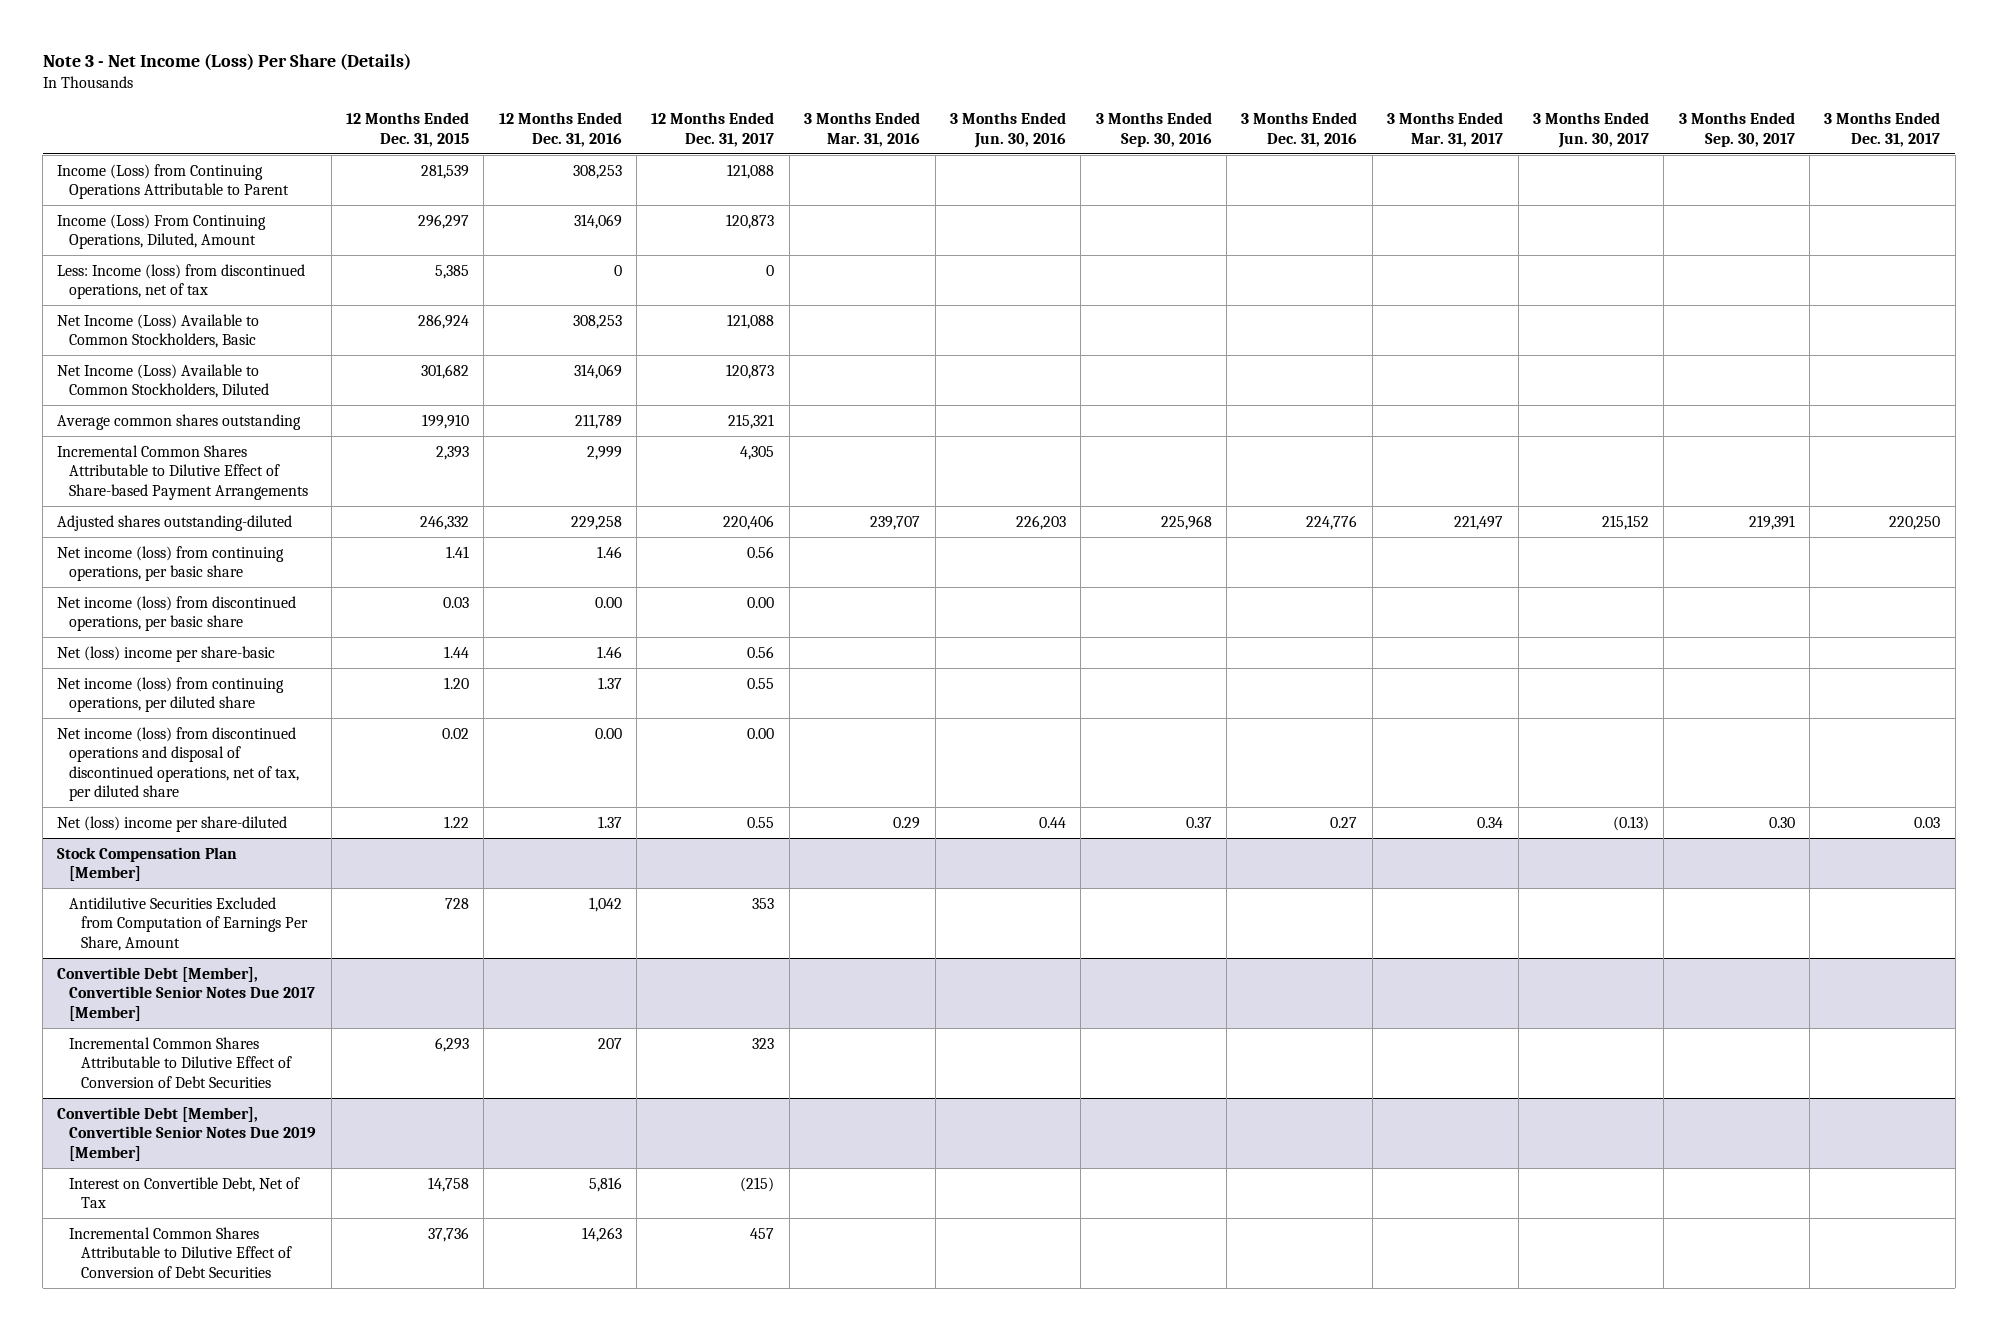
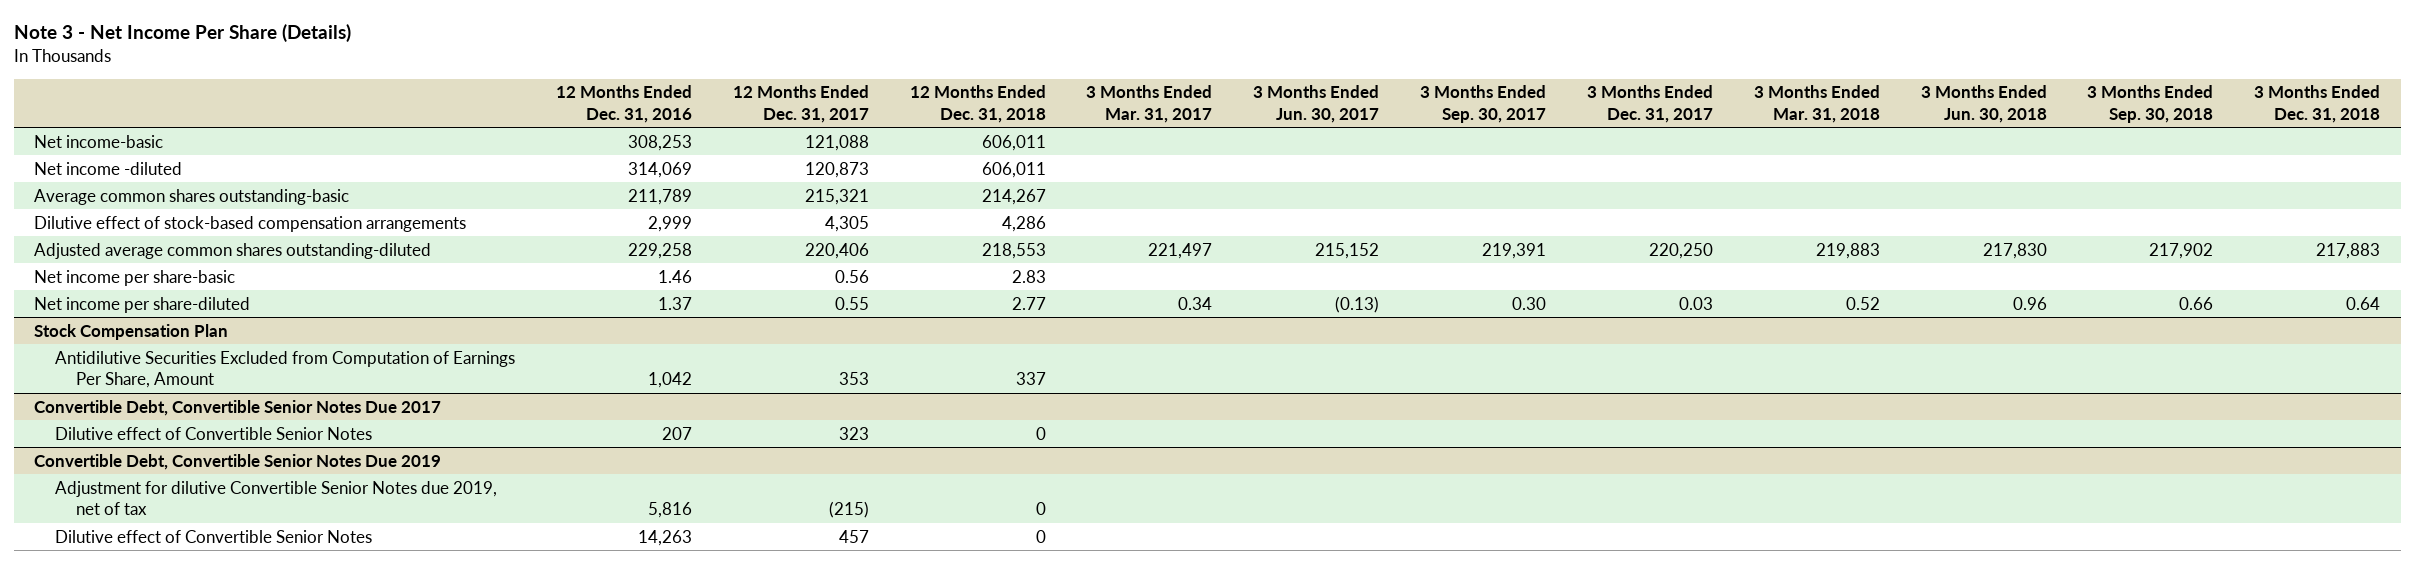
- Note 3 - Net Income (Loss) Per Share (Details)
+ Note 3 - Net Income Per Share (Details)
- | 12 Months Ended Dec. 31, 2015 | 12 Months Ended Dec. 31, 2016 | 12 Months Ended Dec. 31, 2017 | 3 Months Ended Mar. 31, 2016 | 3 Months Ended Jun. 30, 2016 | 3 Months Ended Sep. 30, 2016 | 3 Months Ended Dec. 31, 2016 | 3 Months Ended Mar. 31, 2017 | 3 Months Ended Jun. 30, 2017 | 3 Months Ended Sep. 30, 2017 | 3 Months Ended Dec. 31, 2017
+ | 12 Months Ended Dec. 31, 2016 | 12 Months Ended Dec. 31, 2017 | 12 Months Ended Dec. 31, 2018 | 3 Months Ended Mar. 31, 2017 | 3 Months Ended Jun. 30, 2017 | 3 Months Ended Sep. 30, 2017 | 3 Months Ended Dec. 31, 2017 | 3 Months Ended Mar. 31, 2018 | 3 Months Ended Jun. 30, 2018 | 3 Months Ended Sep. 30, 2018 | 3 Months Ended Dec. 31, 2018
- Income (Loss) from Continuing Operations Attributable to Parent | 281,539 | 308,253 | 121,088 | | | | | | | |
- Income (Loss) From Continuing Operations, Diluted, Amount | 296,297 | 314,069 | 120,873 | | | | | | | |
- Less: Income (loss) from discontinued operations, net of tax | 5,385 | 0 | 0 | | | | | | | |
- Net Income (Loss) Available to Common Stockholders, Basic | 286,924 | 308,253 | 121,088 | | | | | | | |
- Net Income (Loss) Available to Common Stockholders, Diluted | 301,682 | 314,069 | 120,873 | | | | | | | |
- Average common shares outstanding | 199,910 | 211,789 | 215,321 | | | | | | | |
- Incremental Common Shares Attributable to Dilutive Effect of Share-based Payment Arrangements | 2,393 | 2,999 | 4,305 | | | | | | | |
- Adjusted shares outstanding-diluted | 246,332 | 229,258 | 220,406 | 239,707 | 226,203 | 225,968 | 224,776 | 221,497 | 215,152 | 219,391 | 220,250
- Net income (loss) from continuing operations, per basic share | 1.41 | 1.46 | 0.56 | | | | | | | |
- Net income (loss) from discontinued operations, per basic share | 0.03 | 0.00 | 0.00 | | | | | | | |
- Net (loss) income per share-basic | 1.44 | 1.46 | 0.56 | | | | | | | |
- Net income (loss) from continuing operations, per diluted share | 1.20 | 1.37 | 0.55 | | | | | | | |
- Net income (loss) from discontinued operations and disposal of discontinued operations, net of tax, per diluted share | 0.02 | 0.00 | 0.00 | | | | | | | |
- Net (loss) income per share-diluted | 1.22 | 1.37 | 0.55 | 0.29 | 0.44 | 0.37 | 0.27 | 0.34 | (0.13) | 0.30 | 0.03
- Stock Compensation Plan [Member]
+ Net income-basic | 308,253 | 121,088 | 606,011 | | | | | | | |
+ Net income -diluted | 314,069 | 120,873 | 606,011 | | | | | | | |
+ Average common shares outstanding-basic | 211,789 | 215,321 | 214,267 | | | | | | | |
+ Dilutive effect of stock-based compensation arrangements | 2,999 | 4,305 | 4,286 | | | | | | | |
+ Adjusted average common shares outstanding-diluted | 229,258 | 220,406 | 218,553 | 221,497 | 215,152 | 219,391 | 220,250 | 219,883 | 217,830 | 217,902 | 217,883
+ Net income per share-basic | 1.46 | 0.56 | 2.83 | | | | | | | |
+ Net income per share-diluted | 1.37 | 0.55 | 2.77 | 0.34 | (0.13) | 0.30 | 0.03 | 0.52 | 0.96 | 0.66 | 0.64
+ Stock Compensation Plan
- Convertible Debt [Member], Convertible Senior Notes Due 2017 [Member]
- Incremental Common Shares Attributable to Dilutive Effect of Conversion of Debt Securities | 6,293 | 207 | 323 | | | | | | | |
- Convertible Debt [Member], Convertible Senior Notes Due 2019 [Member]
- Interest on Convertible Debt, Net of Tax | 14,758 | 5,816 | (215) | | | | | | | |
- Incremental Common Shares Attributable to Dilutive Effect of Conversion of Debt Securities | 37,736 | 14,263 | 457 | | | | | | | |
+ Convertible Debt, Convertible Senior Notes Due 2017
+ Dilutive effect of Convertible Senior Notes | 207 | 323 | 0 | | | | | | | |
+ Convertible Debt, Convertible Senior Notes Due 2019
+ Adjustment for dilutive Convertible Senior Notes due 2019, net of tax | 5,816 | (215) | 0 | | | | | | | |
+ Dilutive effect of Convertible Senior Notes | 14,263 | 457 | 0 | | | | | | | |

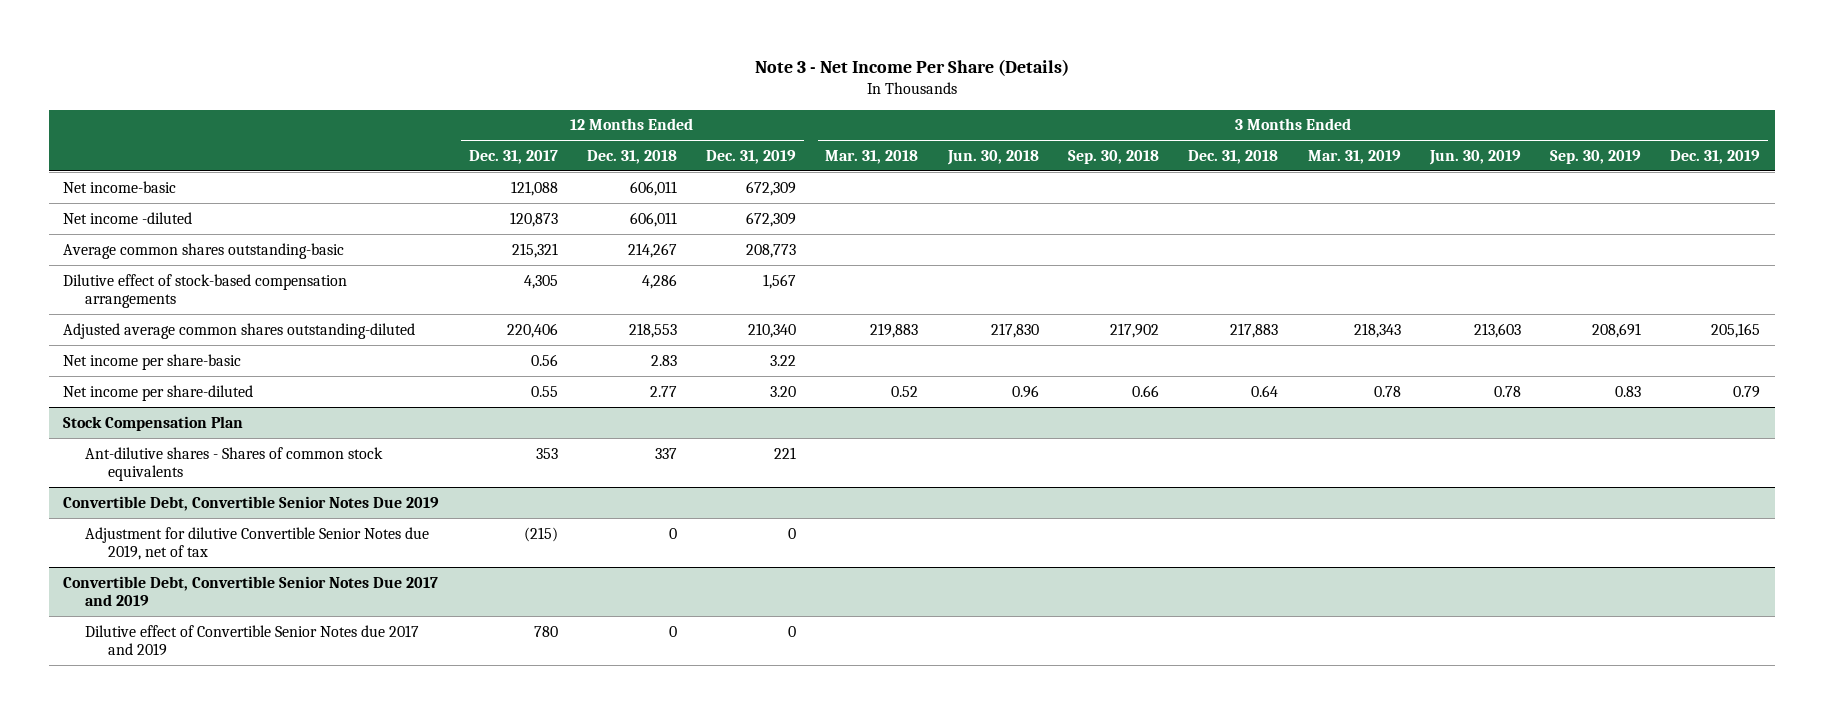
- | 12 Months Ended Dec. 31, 2016 | 12 Months Ended Dec. 31, 2017 | 12 Months Ended Dec. 31, 2018 | 3 Months Ended Mar. 31, 2017 | 3 Months Ended Jun. 30, 2017 | 3 Months Ended Sep. 30, 2017 | 3 Months Ended Dec. 31, 2017 | 3 Months Ended Mar. 31, 2018 | 3 Months Ended Jun. 30, 2018 | 3 Months Ended Sep. 30, 2018 | 3 Months Ended Dec. 31, 2018
+ | 12 Months Ended Dec. 31, 2017 | 12 Months Ended Dec. 31, 2018 | 12 Months Ended Dec. 31, 2019 | 3 Months Ended Mar. 31, 2018 | 3 Months Ended Jun. 30, 2018 | 3 Months Ended Sep. 30, 2018 | 3 Months Ended Dec. 31, 2018 | 3 Months Ended Mar. 31, 2019 | 3 Months Ended Jun. 30, 2019 | 3 Months Ended Sep. 30, 2019 | 3 Months Ended Dec. 31, 2019
@ Stock Compensation Plan
- Antidilutive Securities Excluded from Computation of Earnings Per Share, Amount | 1,042 | 353 | 337 | | | | | | | |
- Convertible Debt, Convertible Senior Notes Due 2017
- Dilutive effect of Convertible Senior Notes | 207 | 323 | 0 | | | | | | | |
@ Stock Compensation Plan
+ Ant-dilutive shares - Shares of common stock equivalents | 353 | 337 | 221 | | | | | | | |
@ Convertible Debt, Convertible Senior Notes Due 2019
- Dilutive effect of Convertible Senior Notes | 14,263 | 457 | 0 | | | | | | | |
+ Convertible Debt, Convertible Senior Notes Due 2017 and 2019
+ Dilutive effect of Convertible Senior Notes due 2017 and 2019 | 780 | 0 | 0 | | | | | | | |

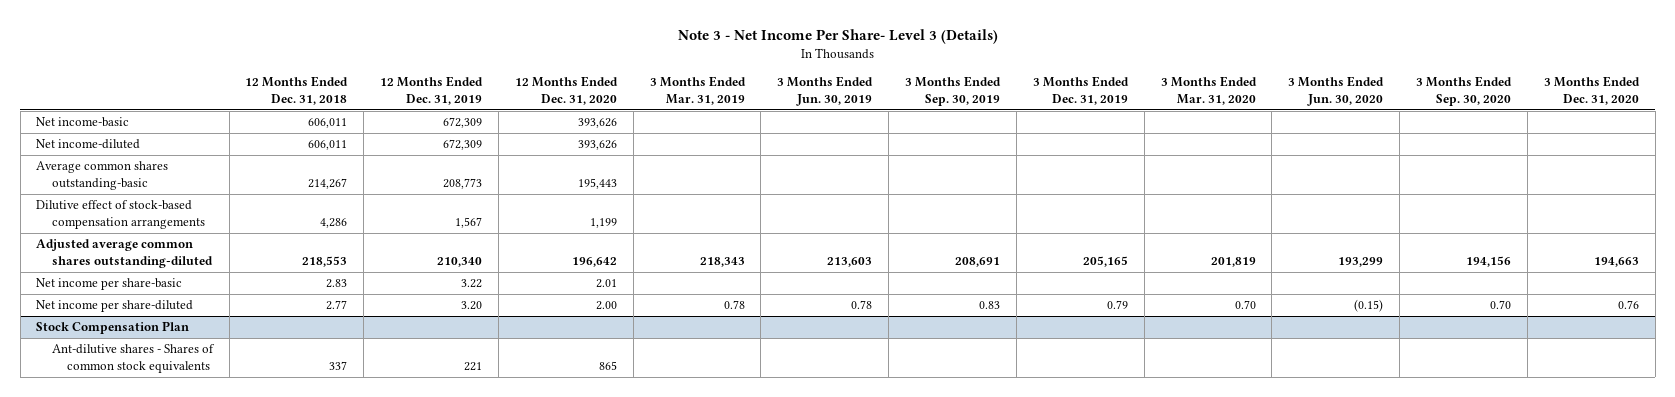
- Note 3 - Net Income Per Share (Details)
+ Note 3 - Net Income Per Share- Level 3 (Details)
- | 12 Months Ended Dec. 31, 2017 | 12 Months Ended Dec. 31, 2018 | 12 Months Ended Dec. 31, 2019 | 3 Months Ended Mar. 31, 2018 | 3 Months Ended Jun. 30, 2018 | 3 Months Ended Sep. 30, 2018 | 3 Months Ended Dec. 31, 2018 | 3 Months Ended Mar. 31, 2019 | 3 Months Ended Jun. 30, 2019 | 3 Months Ended Sep. 30, 2019 | 3 Months Ended Dec. 31, 2019
+ | 12 Months Ended Dec. 31, 2018 | 12 Months Ended Dec. 31, 2019 | 12 Months Ended Dec. 31, 2020 | 3 Months Ended Mar. 31, 2019 | 3 Months Ended Jun. 30, 2019 | 3 Months Ended Sep. 30, 2019 | 3 Months Ended Dec. 31, 2019 | 3 Months Ended Mar. 31, 2020 | 3 Months Ended Jun. 30, 2020 | 3 Months Ended Sep. 30, 2020 | 3 Months Ended Dec. 31, 2020
- Net income -diluted | 120,873 | 606,011 | 672,309 | | | | | | | |
+ Net income-diluted | 606,011 | 672,309 | 393,626 | | | | | | | |
- Convertible Debt, Convertible Senior Notes Due 2019
- Adjustment for dilutive Convertible Senior Notes due 2019, net of tax | (215) | 0 | 0 | | | | | | | |
- Convertible Debt, Convertible Senior Notes Due 2017 and 2019
- Dilutive effect of Convertible Senior Notes due 2017 and 2019 | 780 | 0 | 0 | | | | | | | |

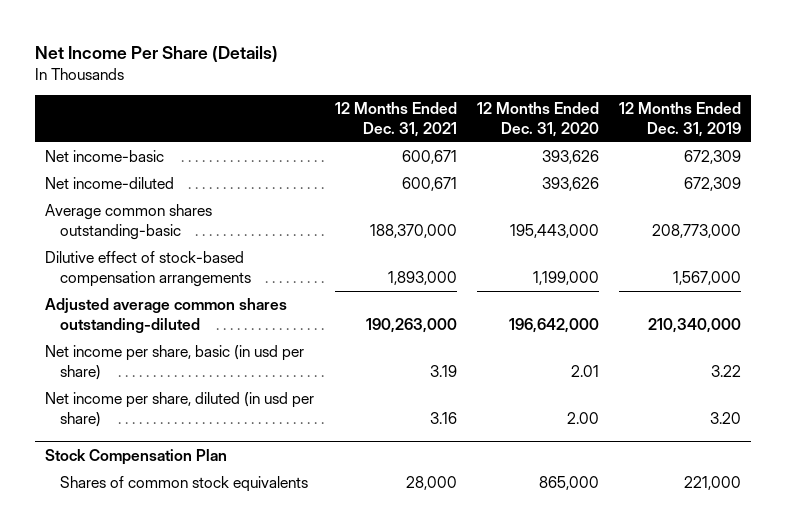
- Note 3 - Net Income Per Share- Level 3 (Details)
+ Net Income Per Share (Details)
- | 12 Months Ended Dec. 31, 2018 | 12 Months Ended Dec. 31, 2019 | 12 Months Ended Dec. 31, 2020 | 3 Months Ended Mar. 31, 2019 | 3 Months Ended Jun. 30, 2019 | 3 Months Ended Sep. 30, 2019 | 3 Months Ended Dec. 31, 2019 | 3 Months Ended Mar. 31, 2020 | 3 Months Ended Jun. 30, 2020 | 3 Months Ended Sep. 30, 2020 | 3 Months Ended Dec. 31, 2020
+ | 12 Months Ended Dec. 31, 2021 | 12 Months Ended Dec. 31, 2020 | 12 Months Ended Dec. 31, 2019
- Average common shares outstanding-basic | 214,267 | 208,773 | 195,443 | | | | | | | |
- Dilutive effect of stock-based compensation arrangements | 4,286 | 1,567 | 1,199 | | | | | | | |
- Adjusted average common shares outstanding-diluted | 218,553 | 210,340 | 196,642 | 218,343 | 213,603 | 208,691 | 205,165 | 201,819 | 193,299 | 194,156 | 194,663
- Net income per share-basic | 2.83 | 3.22 | 2.01 | | | | | | | |
- Net income per share-diluted | 2.77 | 3.20 | 2.00 | 0.78 | 0.78 | 0.83 | 0.79 | 0.70 | (0.15) | 0.70 | 0.76
+ Average common shares outstanding-basic | 188,370,000 | 195,443,000 | 208,773,000
+ Dilutive effect of stock-based compensation arrangements | 1,893,000 | 1,199,000 | 1,567,000
+ Adjusted average common shares outstanding-diluted | 190,263,000 | 196,642,000 | 210,340,000
+ Net income per share, basic (in usd per share) | 3.19 | 2.01 | 3.22
+ Net income per share, diluted (in usd per share) | 3.16 | 2.00 | 3.20
@ Stock Compensation Plan
- Ant-dilutive shares - Shares of common stock equivalents | 337 | 221 | 865 | | | | | | | |
+ Shares of common stock equivalents | 28,000 | 865,000 | 221,000

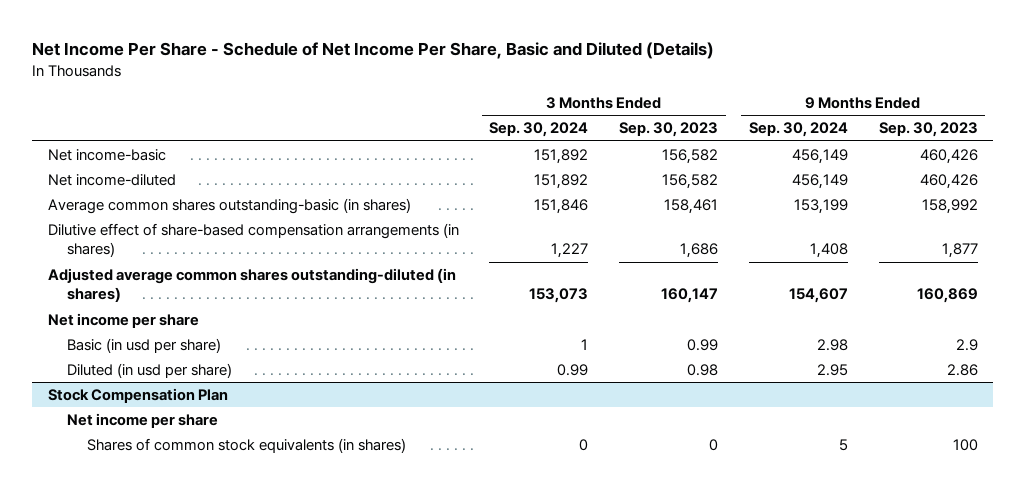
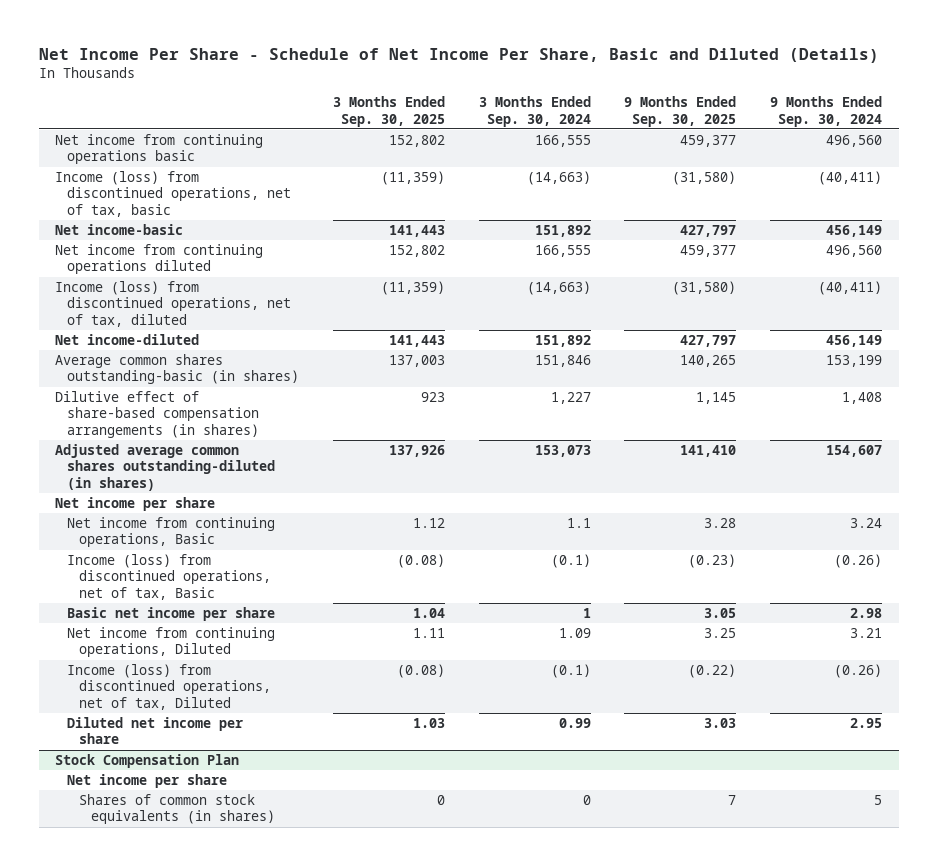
- | 3 Months Ended Sep. 30, 2024 | 3 Months Ended Sep. 30, 2023 | 9 Months Ended Sep. 30, 2024 | 9 Months Ended Sep. 30, 2023
+ | 3 Months Ended Sep. 30, 2025 | 3 Months Ended Sep. 30, 2024 | 9 Months Ended Sep. 30, 2025 | 9 Months Ended Sep. 30, 2024
+ Net income from continuing operations basic | 152,802 | 166,555 | 459,377 | 496,560
+ Income (loss) from discontinued operations, net of tax, basic | (11,359) | (14,663) | (31,580) | (40,411)
+ Net income from continuing operations diluted | 152,802 | 166,555 | 459,377 | 496,560
+ Income (loss) from discontinued operations, net of tax, diluted | (11,359) | (14,663) | (31,580) | (40,411)
- Basic (in usd per share) | 1 | 0.99 | 2.98 | 2.9
- Diluted (in usd per share) | 0.99 | 0.98 | 2.95 | 2.86
+ Net income from continuing operations, Basic | 1.12 | 1.1 | 3.28 | 3.24
+ Income (loss) from discontinued operations, net of tax, Basic | (0.08) | (0.1) | (0.23) | (0.26)
+ Basic net income per share | 1.04 | 1 | 3.05 | 2.98
+ Net income from continuing operations, Diluted | 1.11 | 1.09 | 3.25 | 3.21
+ Income (loss) from discontinued operations, net of tax, Diluted | (0.08) | (0.1) | (0.22) | (0.26)
+ Diluted net income per share | 1.03 | 0.99 | 3.03 | 2.95

